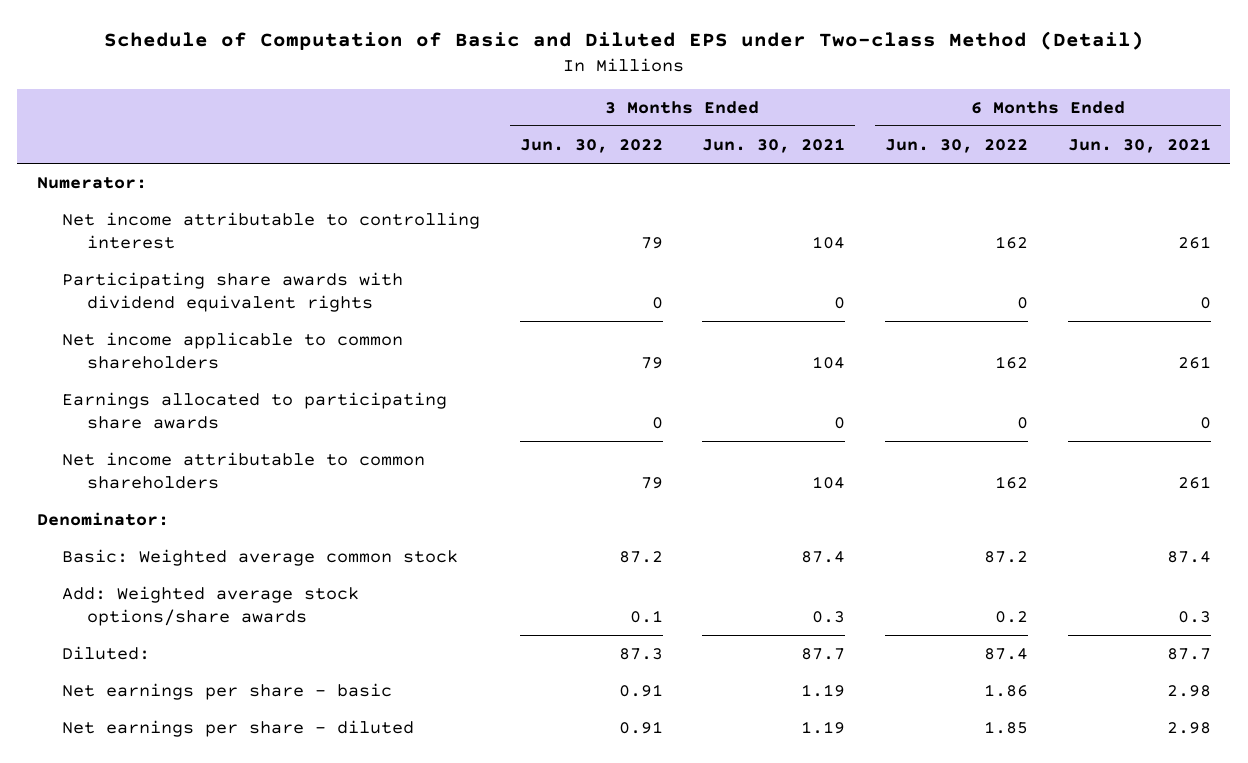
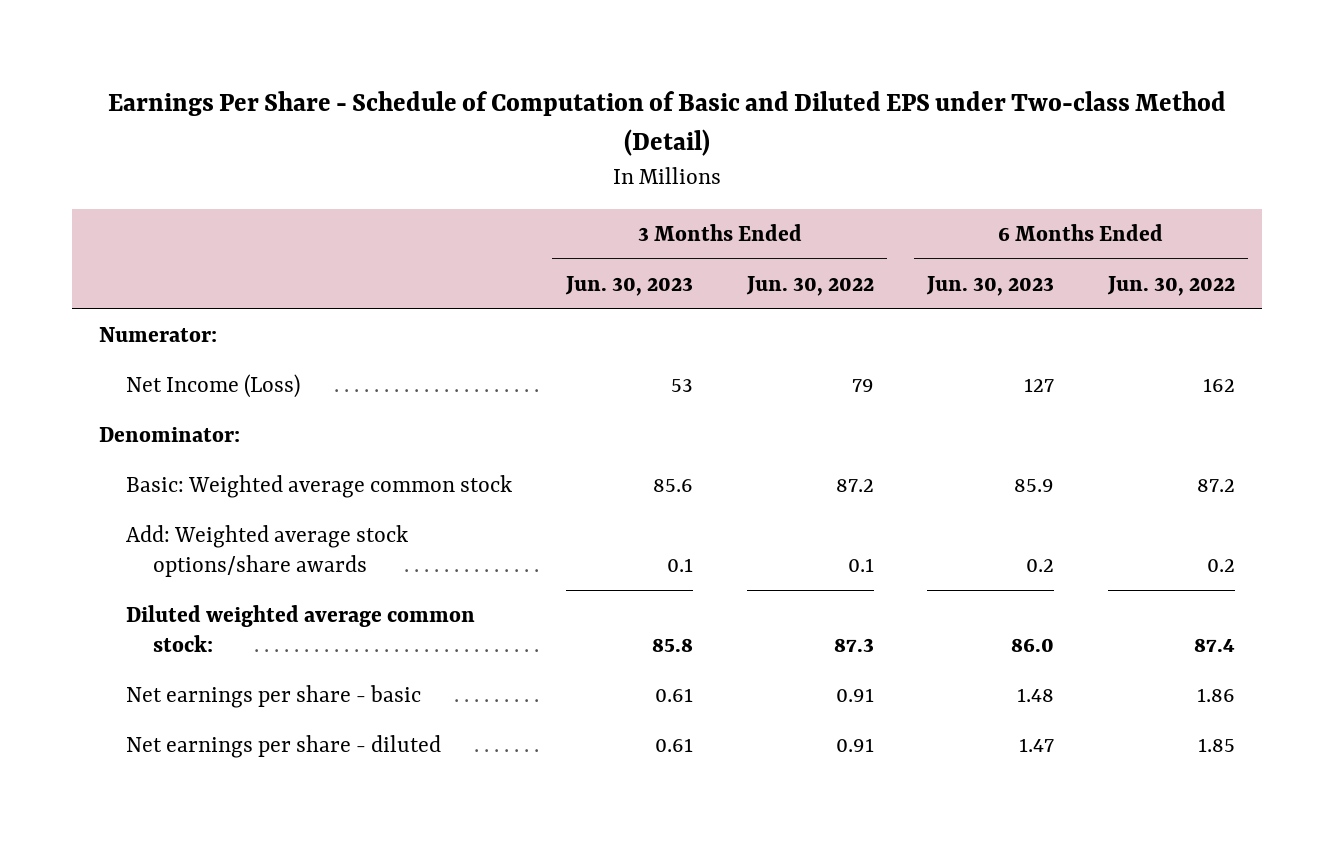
- Schedule of Computation of Basic and Diluted EPS under Two-class Method (Detail)
+ Earnings Per Share - Schedule of Computation of Basic and Diluted EPS under Two-class Method (Detail)
- | 3 Months Ended Jun. 30, 2022 | 3 Months Ended Jun. 30, 2021 | 6 Months Ended Jun. 30, 2022 | 6 Months Ended Jun. 30, 2021
+ | 3 Months Ended Jun. 30, 2023 | 3 Months Ended Jun. 30, 2022 | 6 Months Ended Jun. 30, 2023 | 6 Months Ended Jun. 30, 2022
- Net income attributable to controlling interest | 79 | 104 | 162 | 261
- Participating share awards with dividend equivalent rights | 0 | 0 | 0 | 0
- Net income applicable to common shareholders | 79 | 104 | 162 | 261
- Earnings allocated to participating share awards | 0 | 0 | 0 | 0
- Net income attributable to common shareholders | 79 | 104 | 162 | 261
+ Net Income (Loss) | 53 | 79 | 127 | 162
- Diluted: | 87.3 | 87.7 | 87.4 | 87.7
+ Diluted weighted average common stock: | 85.8 | 87.3 | 86.0 | 87.4

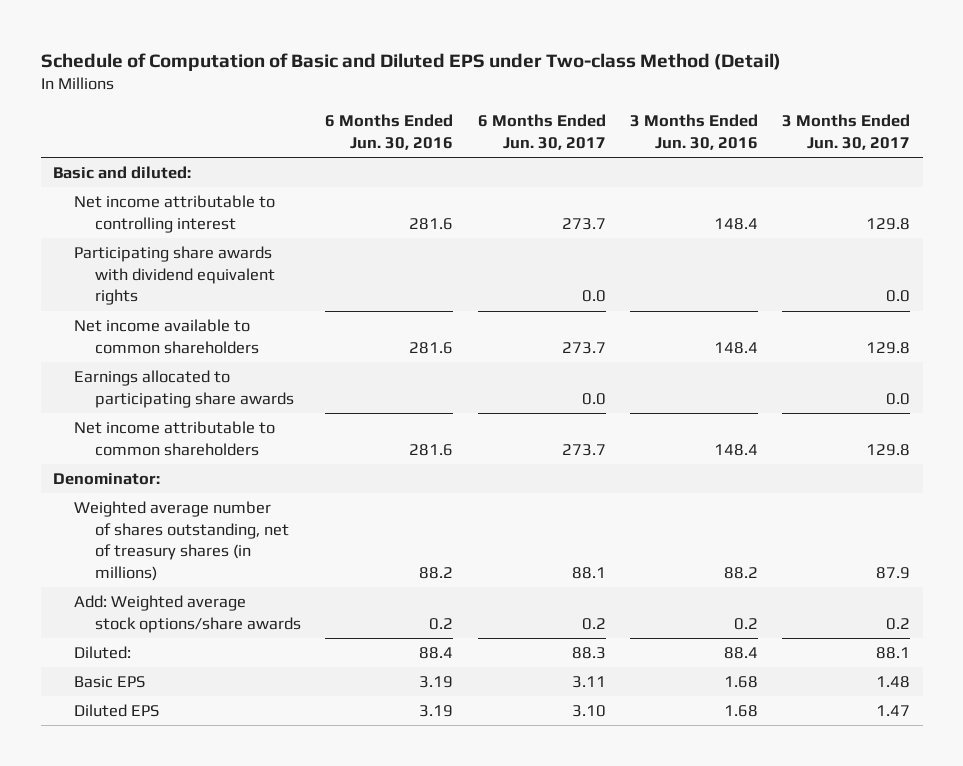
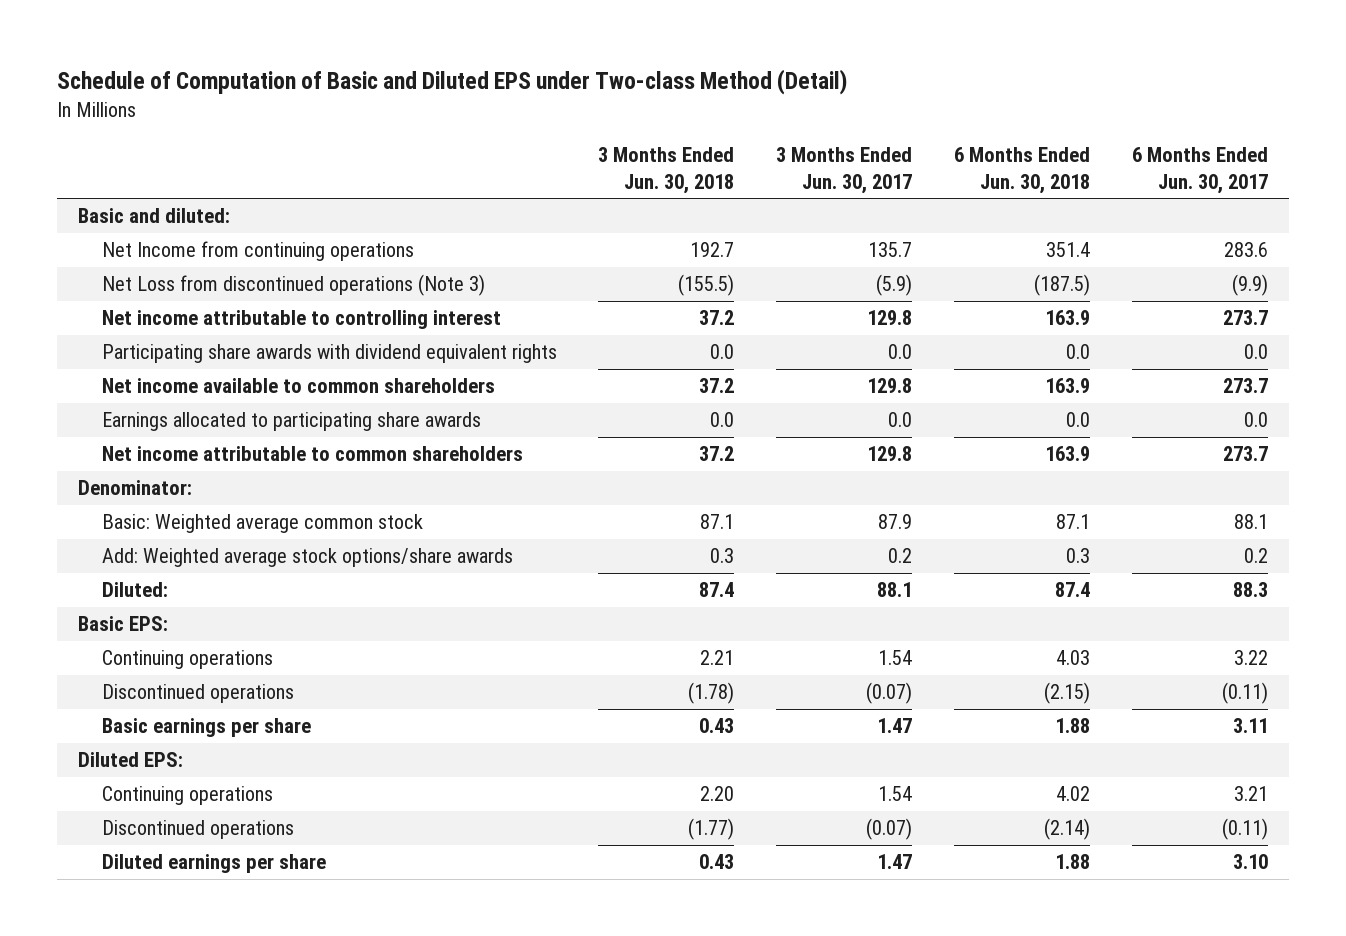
- | 6 Months Ended Jun. 30, 2016 | 6 Months Ended Jun. 30, 2017 | 3 Months Ended Jun. 30, 2016 | 3 Months Ended Jun. 30, 2017
+ | 3 Months Ended Jun. 30, 2018 | 3 Months Ended Jun. 30, 2017 | 6 Months Ended Jun. 30, 2018 | 6 Months Ended Jun. 30, 2017
+ Net Income from continuing operations | 192.7 | 135.7 | 351.4 | 283.6
+ Net Loss from discontinued operations (Note 3) | (155.5) | (5.9) | (187.5) | (9.9)
- Weighted average number of shares outstanding, net of treasury shares (in millions) | 88.2 | 88.1 | 88.2 | 87.9
+ Basic: Weighted average common stock | 87.1 | 87.9 | 87.1 | 88.1
- Basic EPS | 3.19 | 3.11 | 1.68 | 1.48
- Diluted EPS | 3.19 | 3.10 | 1.68 | 1.47
+ Basic EPS:
+ Continuing operations | 2.21 | 1.54 | 4.03 | 3.22
+ Discontinued operations | (1.78) | (0.07) | (2.15) | (0.11)
+ Basic earnings per share | 0.43 | 1.47 | 1.88 | 3.11
+ Diluted EPS:
+ Continuing operations | 2.20 | 1.54 | 4.02 | 3.21
+ Discontinued operations | (1.77) | (0.07) | (2.14) | (0.11)
+ Diluted earnings per share | 0.43 | 1.47 | 1.88 | 3.10

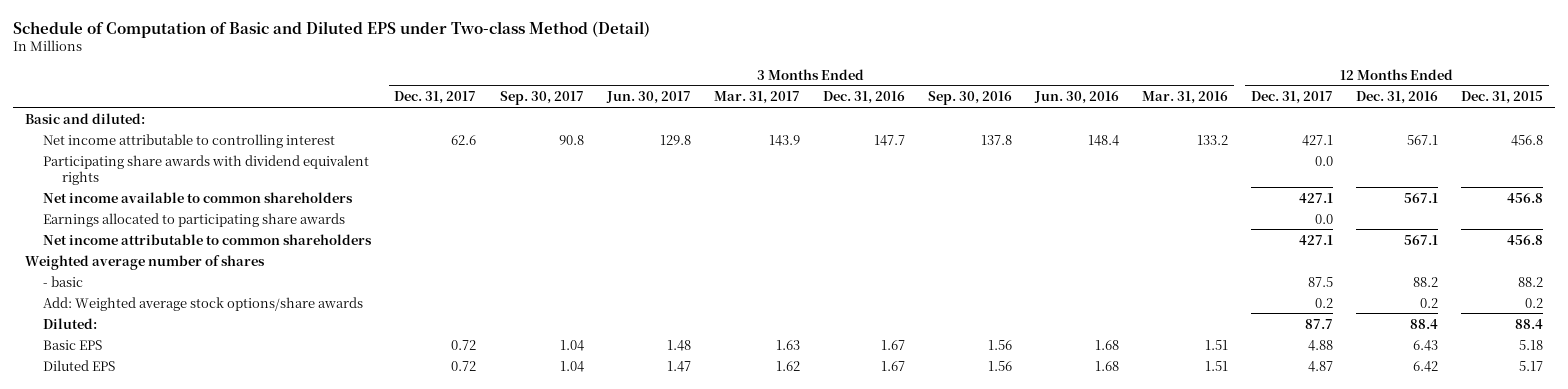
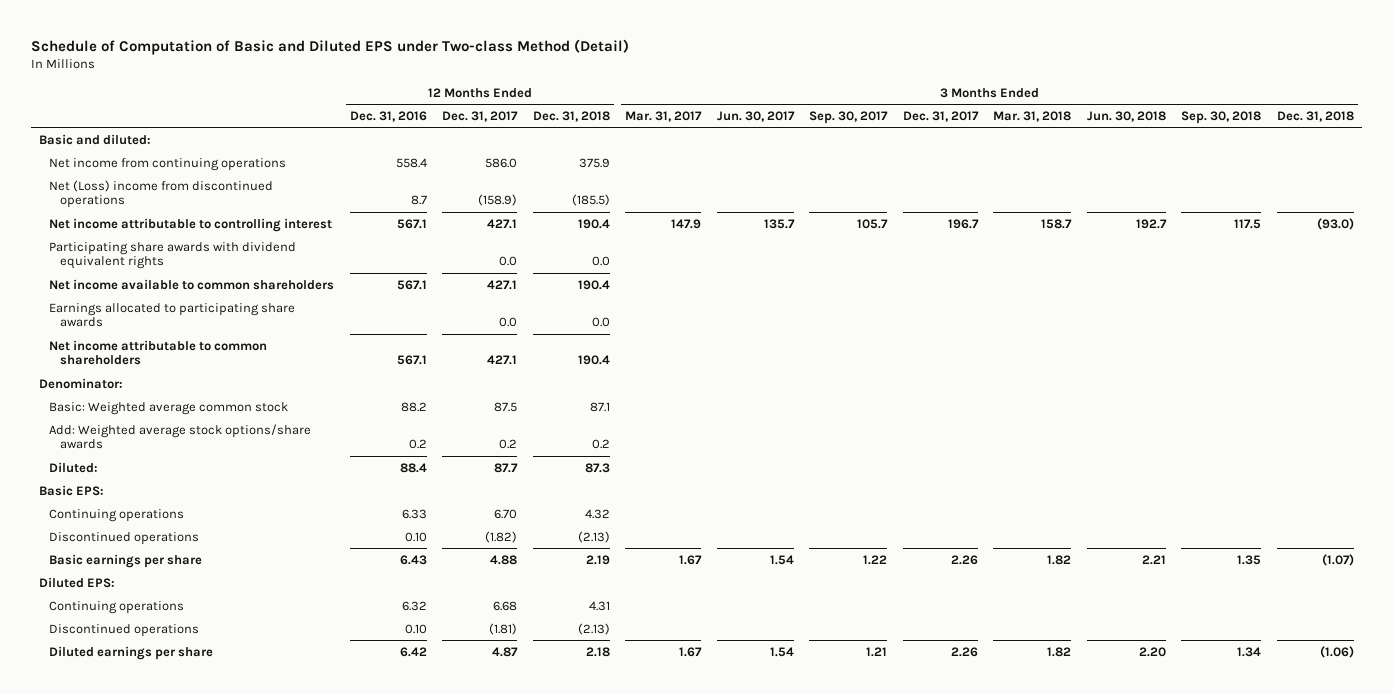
- | 3 Months Ended Dec. 31, 2017 | 3 Months Ended Sep. 30, 2017 | 3 Months Ended Jun. 30, 2017 | 3 Months Ended Mar. 31, 2017 | 3 Months Ended Dec. 31, 2016 | 3 Months Ended Sep. 30, 2016 | 3 Months Ended Jun. 30, 2016 | 3 Months Ended Mar. 31, 2016 | 12 Months Ended Dec. 31, 2017 | 12 Months Ended Dec. 31, 2016 | 12 Months Ended Dec. 31, 2015
+ | 12 Months Ended Dec. 31, 2016 | 12 Months Ended Dec. 31, 2017 | 12 Months Ended Dec. 31, 2018 | 3 Months Ended Mar. 31, 2017 | 3 Months Ended Jun. 30, 2017 | 3 Months Ended Sep. 30, 2017 | 3 Months Ended Dec. 31, 2017 | 3 Months Ended Mar. 31, 2018 | 3 Months Ended Jun. 30, 2018 | 3 Months Ended Sep. 30, 2018 | 3 Months Ended Dec. 31, 2018
- Net income attributable to controlling interest | 62.6 | 90.8 | 129.8 | 143.9 | 147.7 | 137.8 | 148.4 | 133.2 | 427.1 | 567.1 | 456.8
+ Net income from continuing operations | 558.4 | 586.0 | 375.9 | | | | | | | |
+ Net (Loss) income from discontinued operations | 8.7 | (158.9) | (185.5) | | | | | | | |
+ Net income attributable to controlling interest | 567.1 | 427.1 | 190.4 | 147.9 | 135.7 | 105.7 | 196.7 | 158.7 | 192.7 | 117.5 | (93.0)
- Weighted average number of shares
- - basic | | | | | | | | | 87.5 | 88.2 | 88.2
+ Denominator:
+ Basic: Weighted average common stock | 88.2 | 87.5 | 87.1 | | | | | | | |
- Basic EPS | 0.72 | 1.04 | 1.48 | 1.63 | 1.67 | 1.56 | 1.68 | 1.51 | 4.88 | 6.43 | 5.18
- Diluted EPS | 0.72 | 1.04 | 1.47 | 1.62 | 1.67 | 1.56 | 1.68 | 1.51 | 4.87 | 6.42 | 5.17
+ Basic EPS:
+ Continuing operations | 6.33 | 6.70 | 4.32 | | | | | | | |
+ Discontinued operations | 0.10 | (1.82) | (2.13) | | | | | | | |
+ Basic earnings per share | 6.43 | 4.88 | 2.19 | 1.67 | 1.54 | 1.22 | 2.26 | 1.82 | 2.21 | 1.35 | (1.07)
+ Diluted EPS:
+ Continuing operations | 6.32 | 6.68 | 4.31 | | | | | | | |
+ Discontinued operations | 0.10 | (1.81) | (2.13) | | | | | | | |
+ Diluted earnings per share | 6.42 | 4.87 | 2.18 | 1.67 | 1.54 | 1.21 | 2.26 | 1.82 | 2.20 | 1.34 | (1.06)

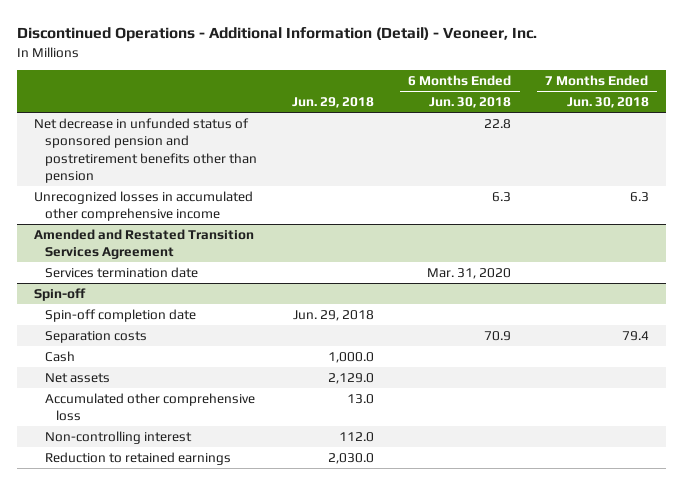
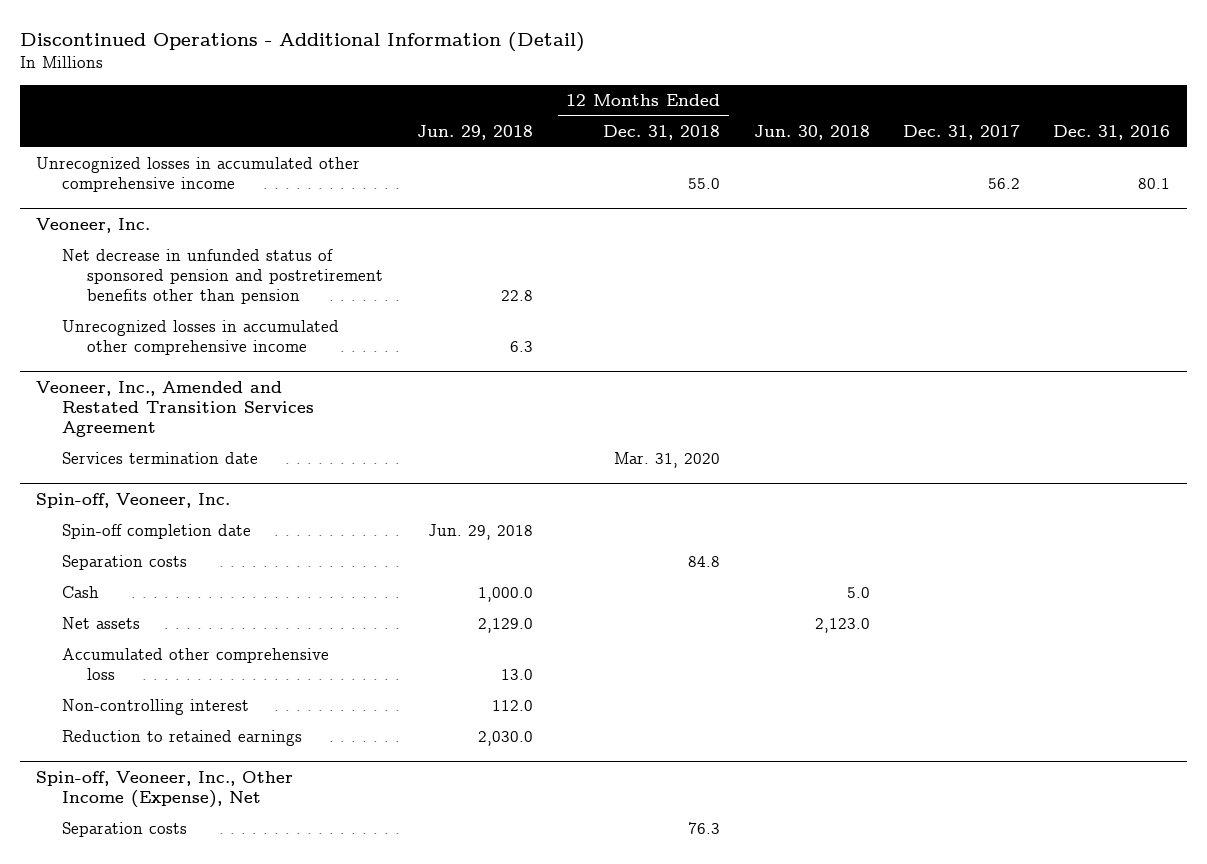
- Discontinued Operations - Additional Information (Detail) - Veoneer, Inc.
+ Discontinued Operations - Additional Information (Detail)
- | Jun. 29, 2018 | 6 Months Ended Jun. 30, 2018 | 7 Months Ended Jun. 30, 2018
+ | Jun. 29, 2018 | 12 Months Ended Dec. 31, 2018 | Jun. 30, 2018 | Dec. 31, 2017 | Dec. 31, 2016
- Net decrease in unfunded status of sponsored pension and postretirement benefits other than pension | | 22.8 |
- Amended and Restated Transition Services Agreement
+ Veoneer, Inc.
+ Net decrease in unfunded status of sponsored pension and postretirement benefits other than pension | 22.8 | | | |
+ Unrecognized losses in accumulated other comprehensive income | 6.3 | | | |
+ Veoneer, Inc., Amended and Restated Transition Services Agreement
- Spin-off
+ Spin-off, Veoneer, Inc.
+ Spin-off, Veoneer, Inc., Other Income (Expense), Net
+ Separation costs | | 76.3 | | |

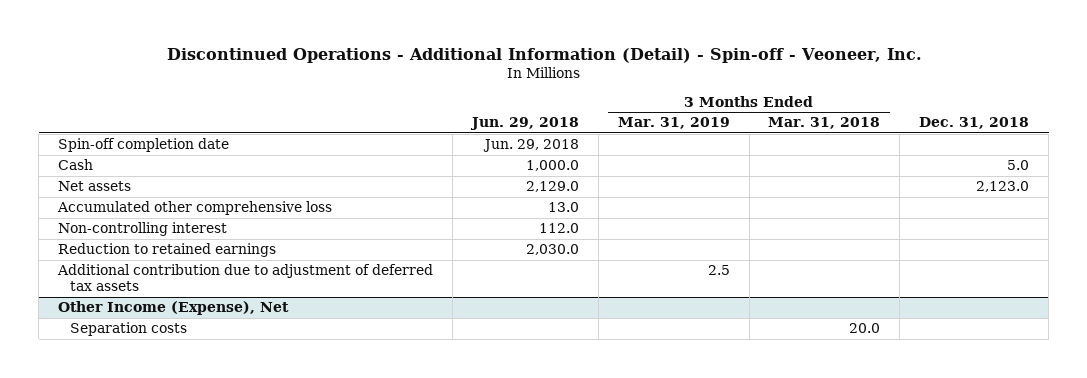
- Discontinued Operations - Additional Information (Detail)
+ Discontinued Operations - Additional Information (Detail) - Spin-off - Veoneer, Inc.
- | Jun. 29, 2018 | 12 Months Ended Dec. 31, 2018 | Jun. 30, 2018 | Dec. 31, 2017 | Dec. 31, 2016
+ | Jun. 29, 2018 | 3 Months Ended Mar. 31, 2019 | 3 Months Ended Mar. 31, 2018 | Dec. 31, 2018
- Unrecognized losses in accumulated other comprehensive income | | 55.0 | | 56.2 | 80.1
- Veoneer, Inc.
- Net decrease in unfunded status of sponsored pension and postretirement benefits other than pension | 22.8 | | | |
- Unrecognized losses in accumulated other comprehensive income | 6.3 | | | |
- Veoneer, Inc., Amended and Restated Transition Services Agreement
- Services termination date | | Mar. 31, 2020 | | |
- Spin-off, Veoneer, Inc.
- Separation costs | | 84.8 | | |
- Spin-off, Veoneer, Inc., Other Income (Expense), Net
+ Additional contribution due to adjustment of deferred tax assets | | 2.5 | |
+ Other Income (Expense), Net

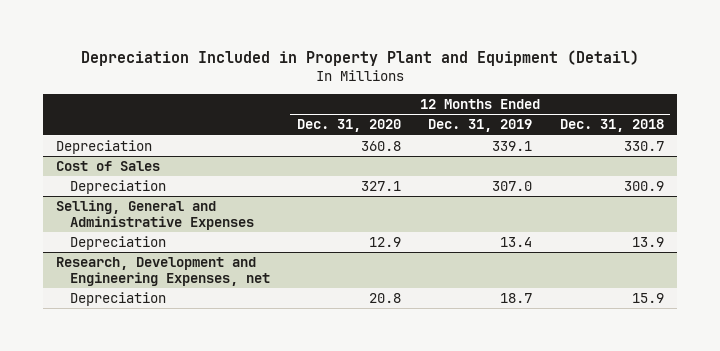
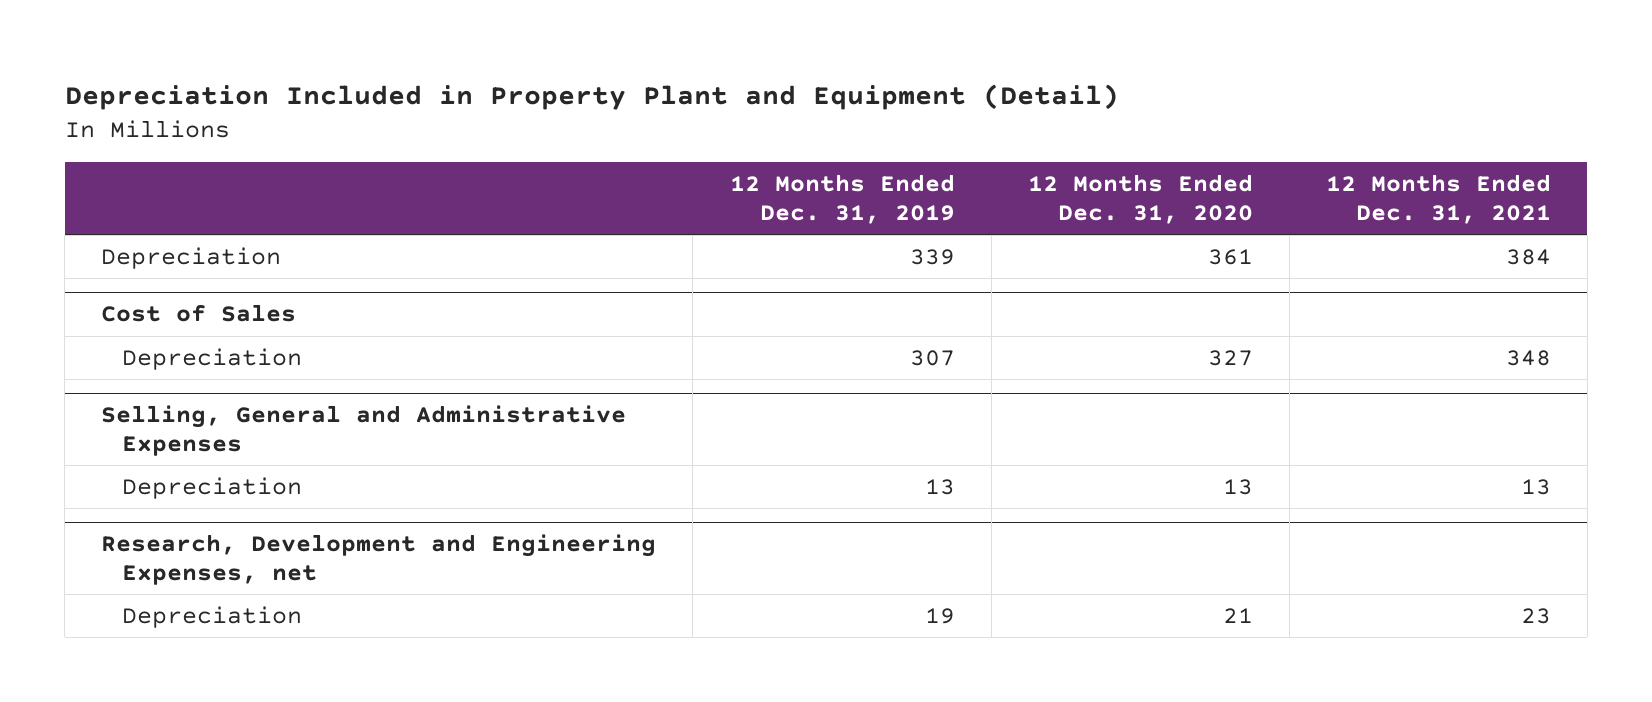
- | 12 Months Ended Dec. 31, 2020 | 12 Months Ended Dec. 31, 2019 | 12 Months Ended Dec. 31, 2018
+ | 12 Months Ended Dec. 31, 2019 | 12 Months Ended Dec. 31, 2020 | 12 Months Ended Dec. 31, 2021
- Depreciation | 360.8 | 339.1 | 330.7
+ Depreciation | 339 | 361 | 384
@ Cost of Sales
- Depreciation | 327.1 | 307.0 | 300.9
+ Depreciation | 307 | 327 | 348
@ Selling, General and Administrative Expenses
- Depreciation | 12.9 | 13.4 | 13.9
+ Depreciation | 13 | 13 | 13
@ Research, Development and Engineering Expenses, net
- Depreciation | 20.8 | 18.7 | 15.9
+ Depreciation | 19 | 21 | 23

